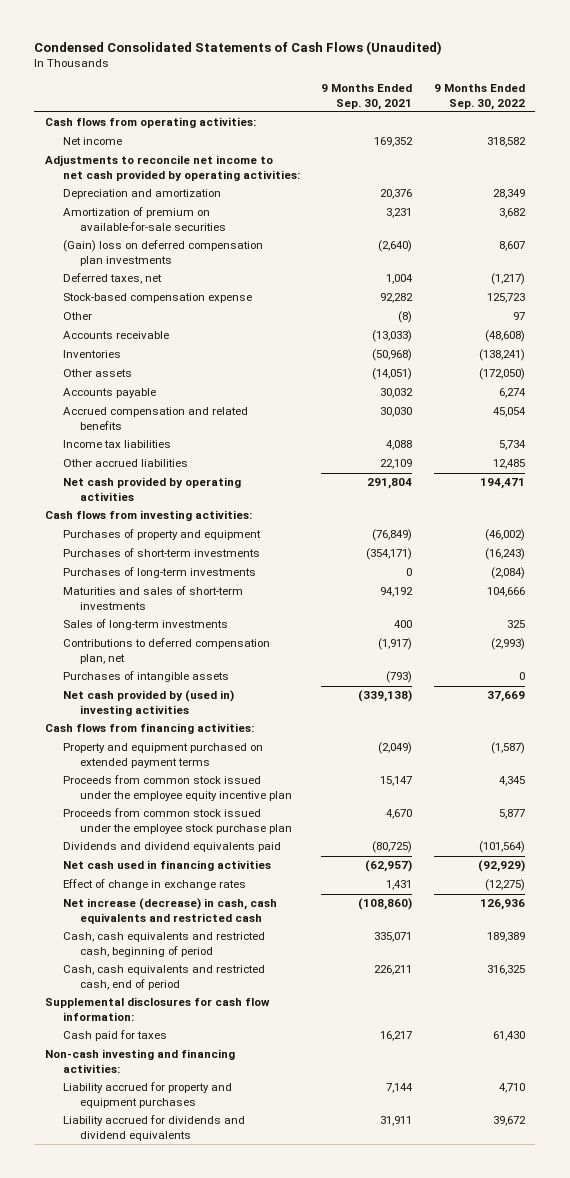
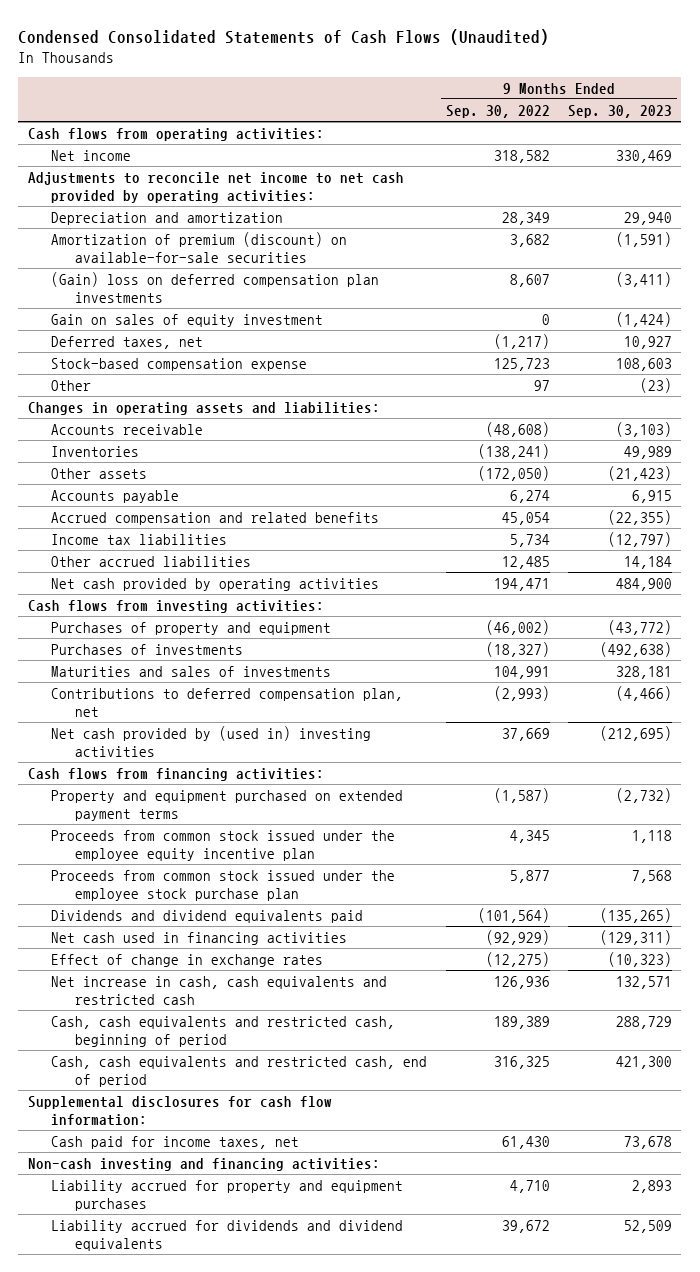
- | 9 Months Ended Sep. 30, 2021 | 9 Months Ended Sep. 30, 2022
+ | 9 Months Ended Sep. 30, 2022 | 9 Months Ended Sep. 30, 2023
- Amortization of premium on available-for-sale securities | 3,231 | 3,682
+ Amortization of premium (discount) on available-for-sale securities | 3,682 | (1,591)
+ Gain on sales of equity investment | 0 | (1,424)
+ Changes in operating assets and liabilities:
- Purchases of short-term investments | (354,171) | (16,243)
- Purchases of long-term investments | 0 | (2,084)
- Maturities and sales of short-term investments | 94,192 | 104,666
- Sales of long-term investments | 400 | 325
+ Purchases of investments | (18,327) | (492,638)
+ Maturities and sales of investments | 104,991 | 328,181
- Purchases of intangible assets | (793) | 0
- Net increase (decrease) in cash, cash equivalents and restricted cash | (108,860) | 126,936
+ Net increase in cash, cash equivalents and restricted cash | 126,936 | 132,571
- Cash paid for taxes | 16,217 | 61,430
+ Cash paid for income taxes, net | 61,430 | 73,678

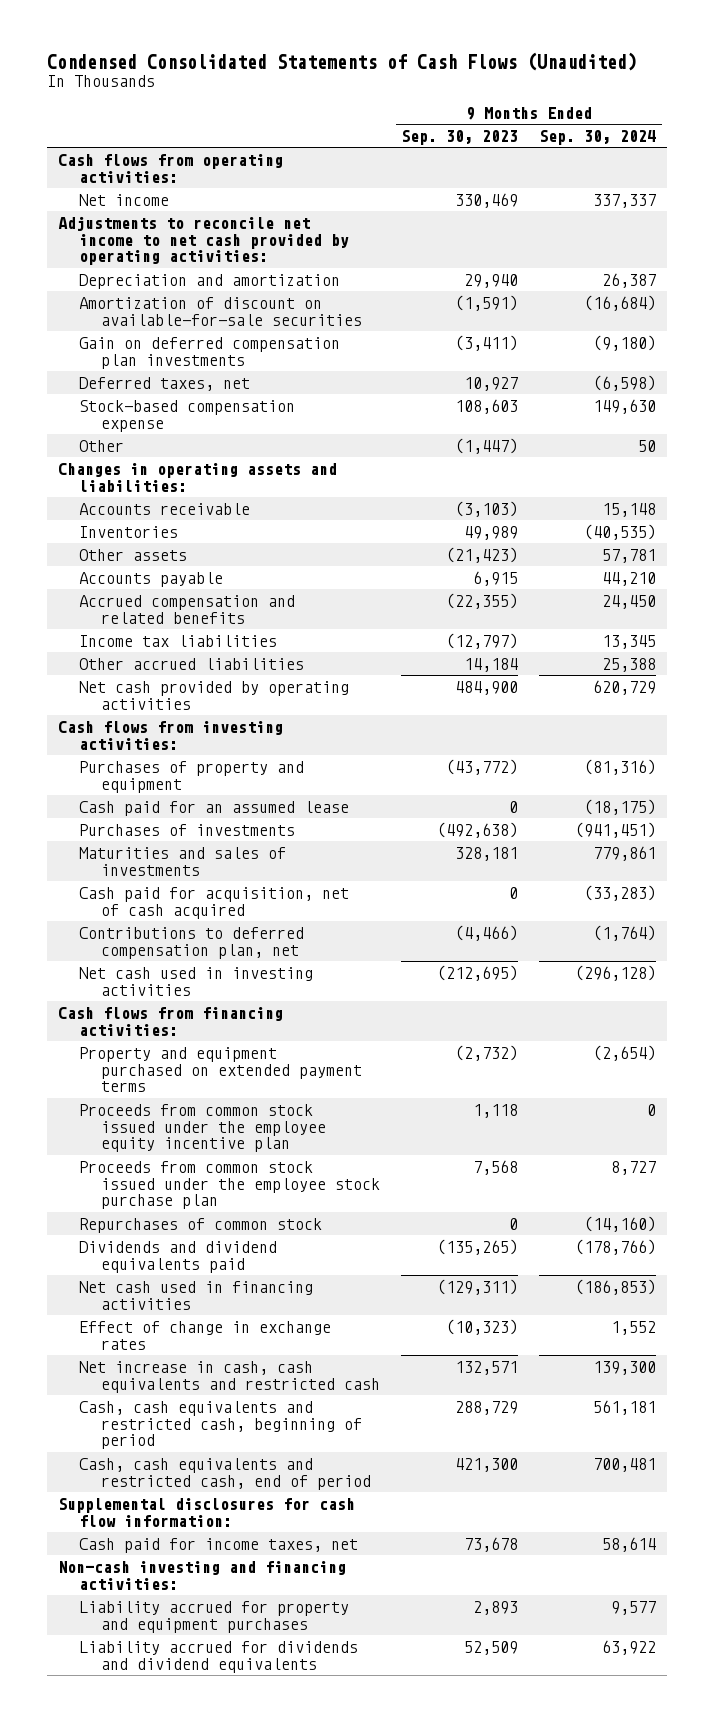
- | 9 Months Ended Sep. 30, 2022 | 9 Months Ended Sep. 30, 2023
+ | 9 Months Ended Sep. 30, 2023 | 9 Months Ended Sep. 30, 2024
- Amortization of premium (discount) on available-for-sale securities | 3,682 | (1,591)
- (Gain) loss on deferred compensation plan investments | 8,607 | (3,411)
- Gain on sales of equity investment | 0 | (1,424)
+ Amortization of discount on available-for-sale securities | (1,591) | (16,684)
+ Gain on deferred compensation plan investments | (3,411) | (9,180)
- Other | 97 | (23)
+ Other | (1,447) | 50
+ Cash paid for an assumed lease | 0 | (18,175)
+ Cash paid for acquisition, net of cash acquired | 0 | (33,283)
- Net cash provided by (used in) investing activities | 37,669 | (212,695)
+ Net cash used in investing activities | (212,695) | (296,128)
+ Repurchases of common stock | 0 | (14,160)

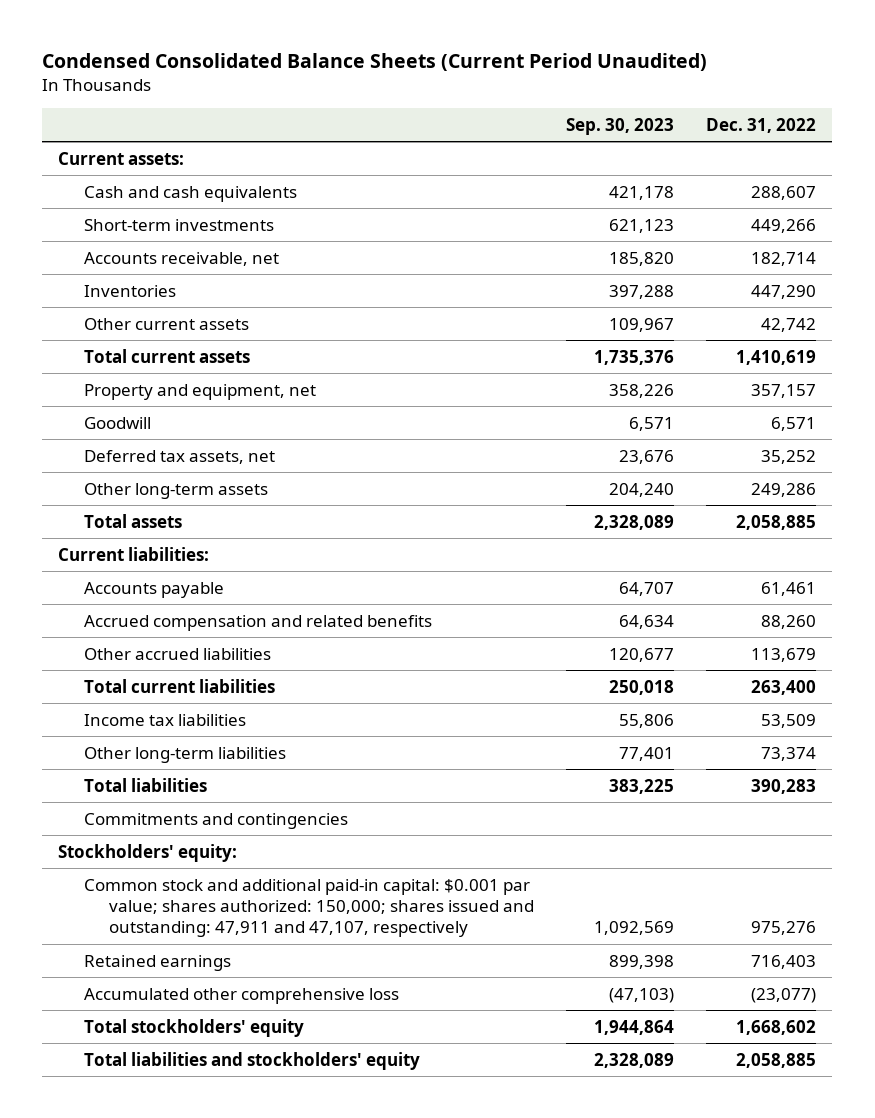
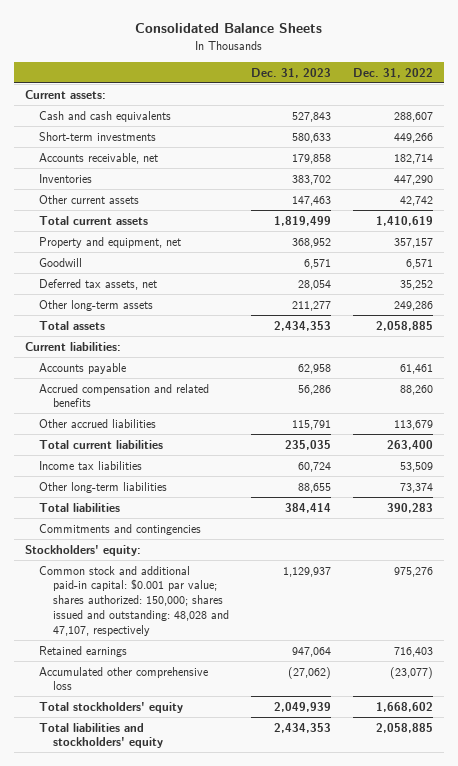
- Condensed Consolidated Balance Sheets (Current Period Unaudited)
+ Consolidated Balance Sheets
- | Sep. 30, 2023 | Dec. 31, 2022
+ | Dec. 31, 2023 | Dec. 31, 2022
- Common stock and additional paid-in capital: $0.001 par value; shares authorized: 150,000; shares issued and outstanding: 47,911 and 47,107, respectively | 1,092,569 | 975,276
+ Common stock and additional paid-in capital: $0.001 par value; shares authorized: 150,000; shares issued and outstanding: 48,028 and 47,107, respectively | 1,129,937 | 975,276

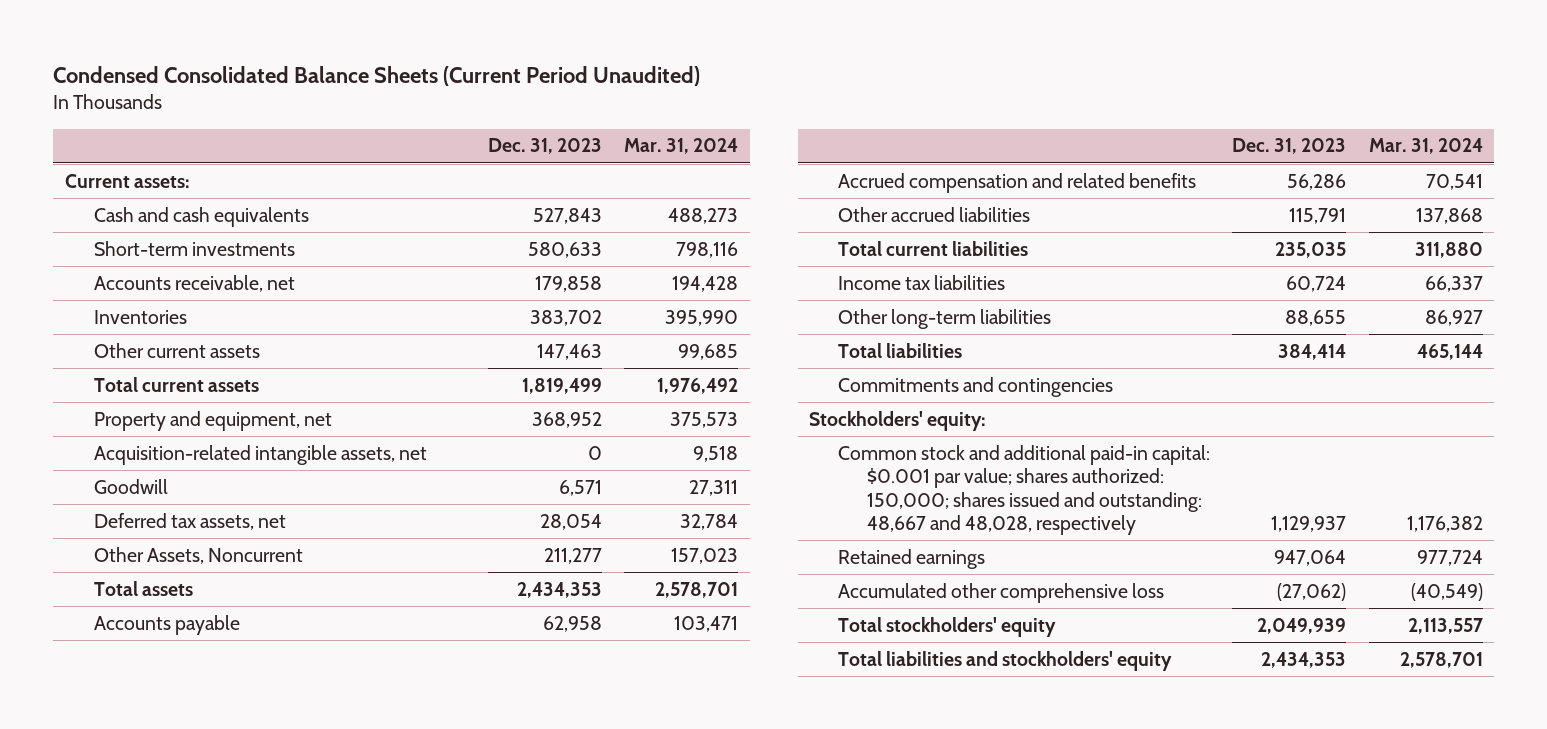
- Consolidated Balance Sheets
+ Condensed Consolidated Balance Sheets (Current Period Unaudited)
- | Dec. 31, 2023 | Dec. 31, 2022
+ | Dec. 31, 2023 | Mar. 31, 2024
+ Acquisition-related intangible assets, net | 0 | 9,518
- Other long-term assets | 211,277 | 249,286
+ Other Assets, Noncurrent | 211,277 | 157,023
- Current liabilities:
- Common stock and additional paid-in capital: $0.001 par value; shares authorized: 150,000; shares issued and outstanding: 48,028 and 47,107, respectively | 1,129,937 | 975,276
+ Common stock and additional paid-in capital: $0.001 par value; shares authorized: 150,000; shares issued and outstanding: 48,667 and 48,028, respectively | 1,129,937 | 1,176,382

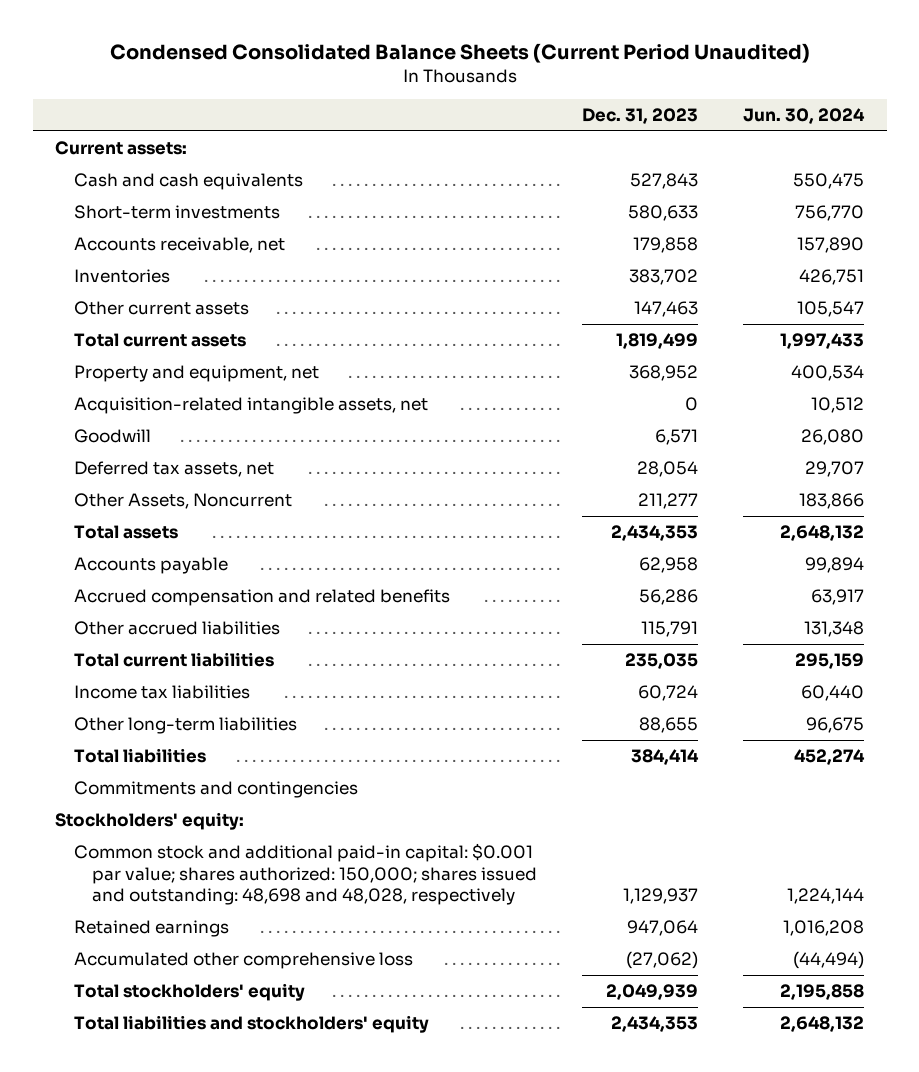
- | Dec. 31, 2023 | Mar. 31, 2024
+ | Dec. 31, 2023 | Jun. 30, 2024
- Common stock and additional paid-in capital: $0.001 par value; shares authorized: 150,000; shares issued and outstanding: 48,667 and 48,028, respectively | 1,129,937 | 1,176,382
+ Common stock and additional paid-in capital: $0.001 par value; shares authorized: 150,000; shares issued and outstanding: 48,698 and 48,028, respectively | 1,129,937 | 1,224,144

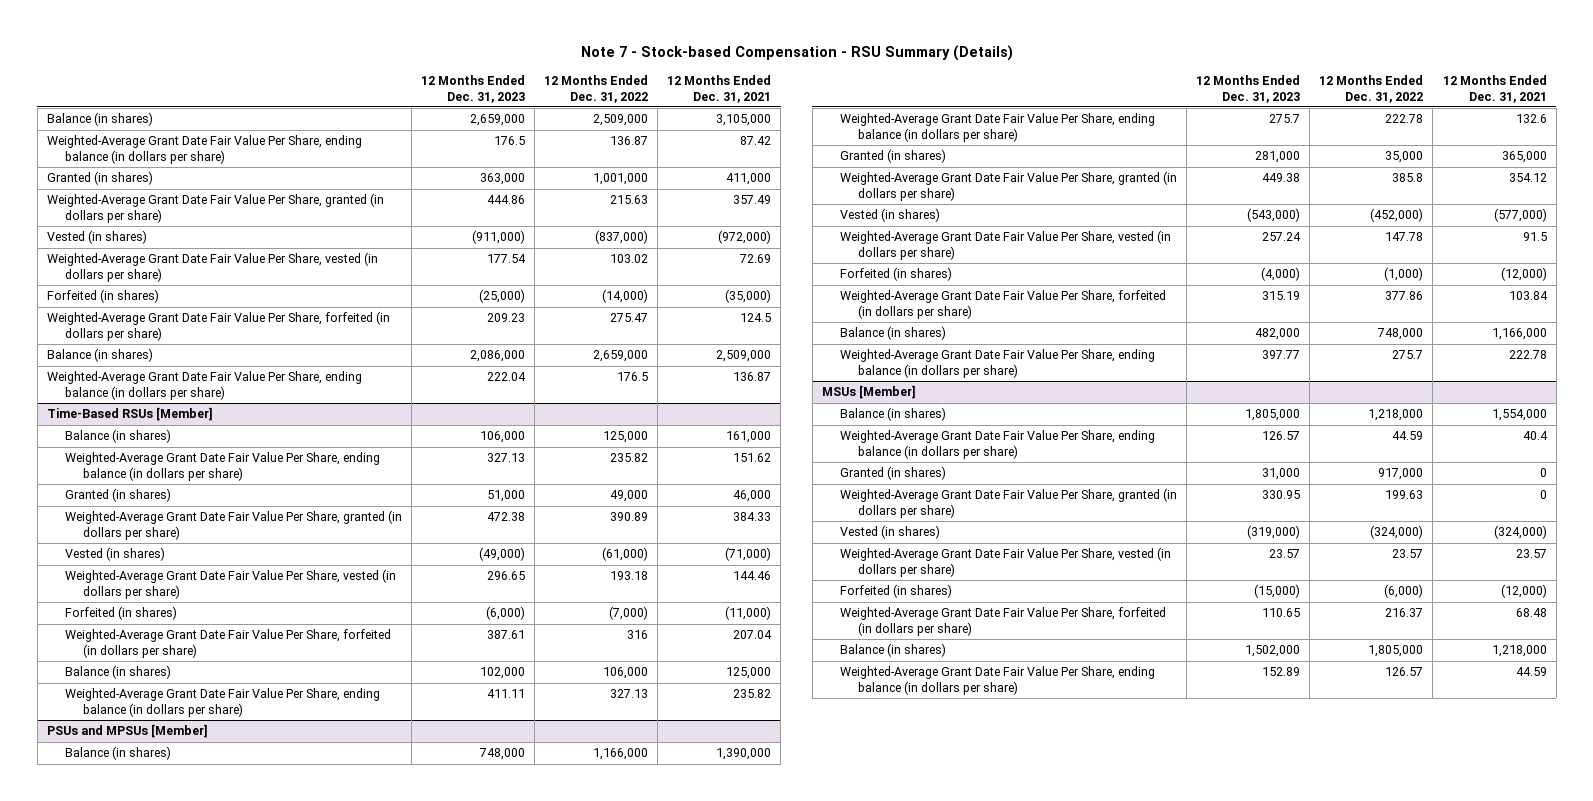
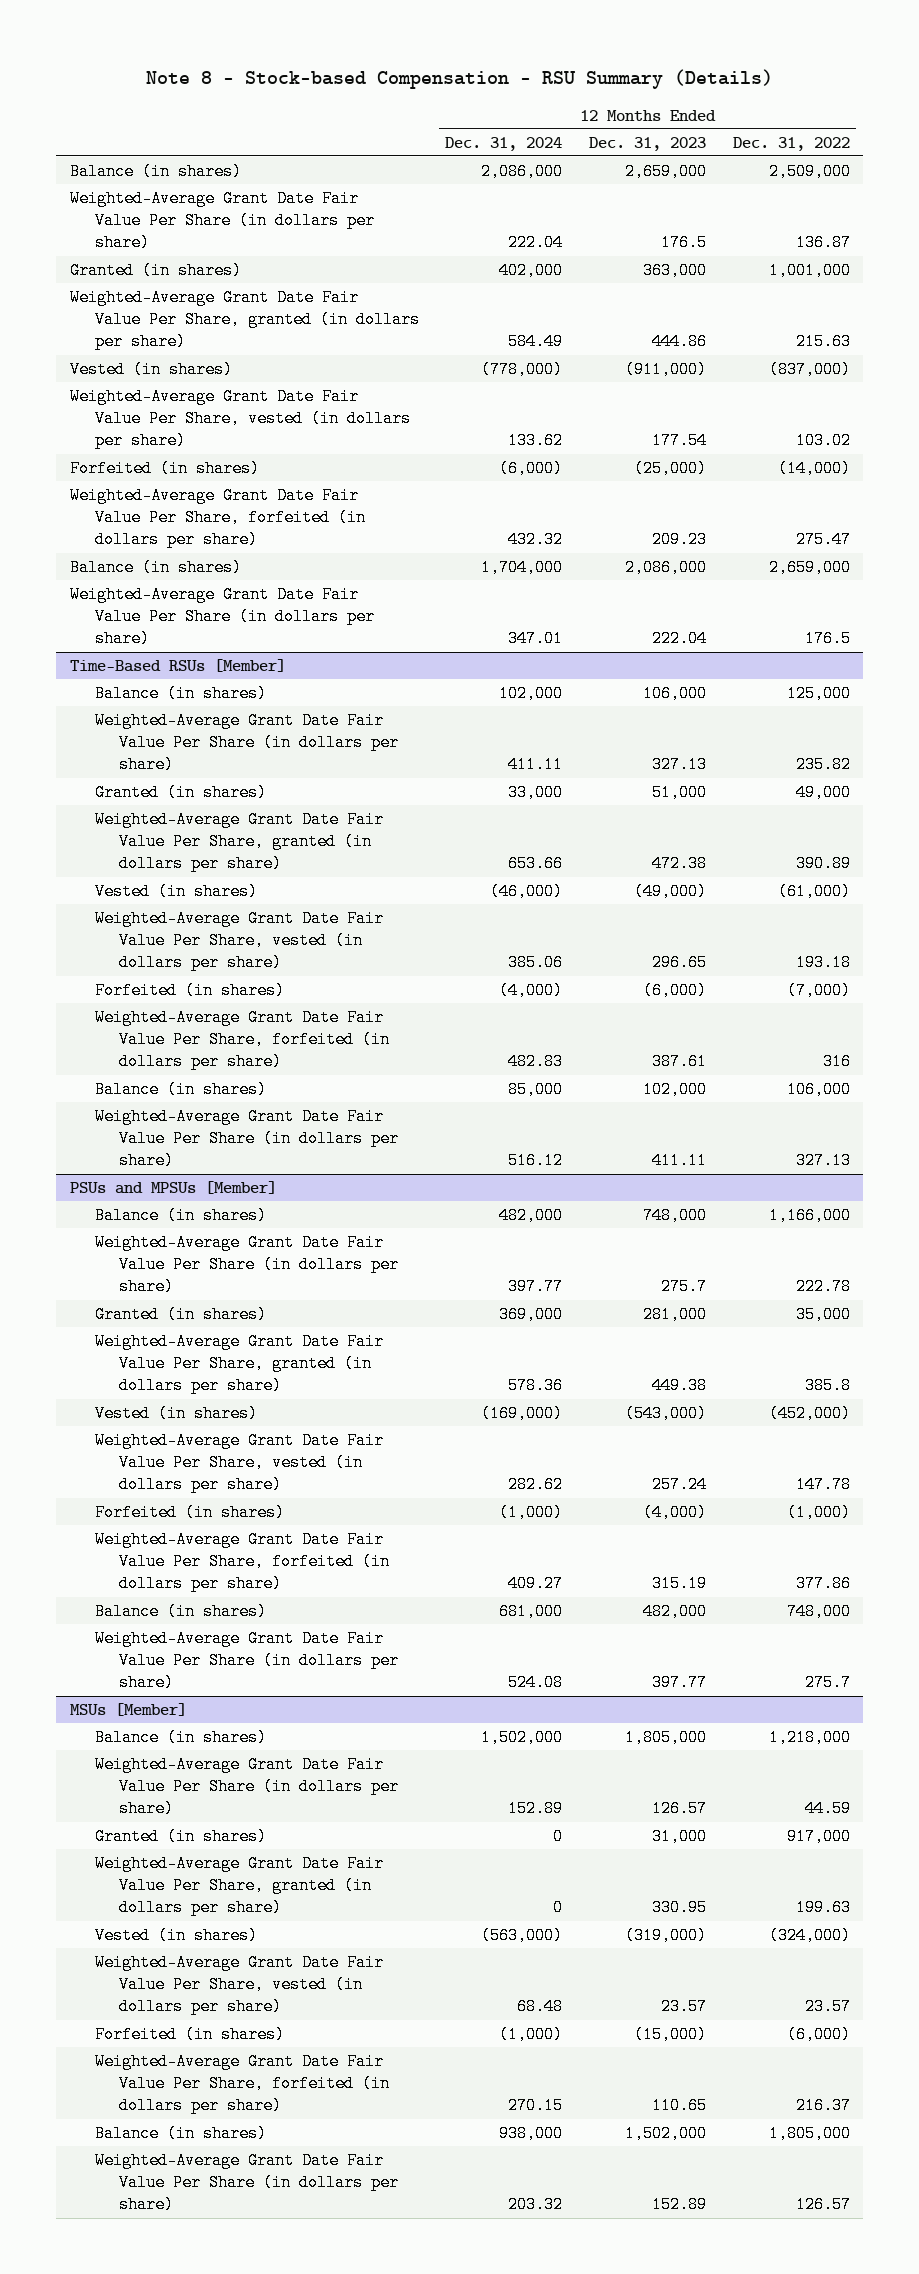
- Note 7 - Stock-based Compensation - RSU Summary (Details)
+ Note 8 - Stock-based Compensation - RSU Summary (Details)
- | 12 Months Ended Dec. 31, 2023 | 12 Months Ended Dec. 31, 2022 | 12 Months Ended Dec. 31, 2021
+ | 12 Months Ended Dec. 31, 2024 | 12 Months Ended Dec. 31, 2023 | 12 Months Ended Dec. 31, 2022
- Weighted-Average Grant Date Fair Value Per Share, ending balance (in dollars per share) | 176.5 | 136.87 | 87.42
+ Weighted-Average Grant Date Fair Value Per Share (in dollars per share) | 222.04 | 176.5 | 136.87
- Weighted-Average Grant Date Fair Value Per Share, ending balance (in dollars per share) | 222.04 | 176.5 | 136.87
+ Weighted-Average Grant Date Fair Value Per Share (in dollars per share) | 347.01 | 222.04 | 176.5
@ Time-Based RSUs [Member]
- Weighted-Average Grant Date Fair Value Per Share, ending balance (in dollars per share) | 327.13 | 235.82 | 151.62
+ Weighted-Average Grant Date Fair Value Per Share (in dollars per share) | 411.11 | 327.13 | 235.82
- Weighted-Average Grant Date Fair Value Per Share, ending balance (in dollars per share) | 411.11 | 327.13 | 235.82
+ Weighted-Average Grant Date Fair Value Per Share (in dollars per share) | 516.12 | 411.11 | 327.13
@ PSUs and MPSUs [Member]
- Weighted-Average Grant Date Fair Value Per Share, ending balance (in dollars per share) | 275.7 | 222.78 | 132.6
+ Weighted-Average Grant Date Fair Value Per Share (in dollars per share) | 397.77 | 275.7 | 222.78
- Weighted-Average Grant Date Fair Value Per Share, ending balance (in dollars per share) | 397.77 | 275.7 | 222.78
+ Weighted-Average Grant Date Fair Value Per Share (in dollars per share) | 524.08 | 397.77 | 275.7
@ MSUs [Member]
- Weighted-Average Grant Date Fair Value Per Share, ending balance (in dollars per share) | 126.57 | 44.59 | 40.4
+ Weighted-Average Grant Date Fair Value Per Share (in dollars per share) | 152.89 | 126.57 | 44.59
- Weighted-Average Grant Date Fair Value Per Share, ending balance (in dollars per share) | 152.89 | 126.57 | 44.59
+ Weighted-Average Grant Date Fair Value Per Share (in dollars per share) | 203.32 | 152.89 | 126.57

